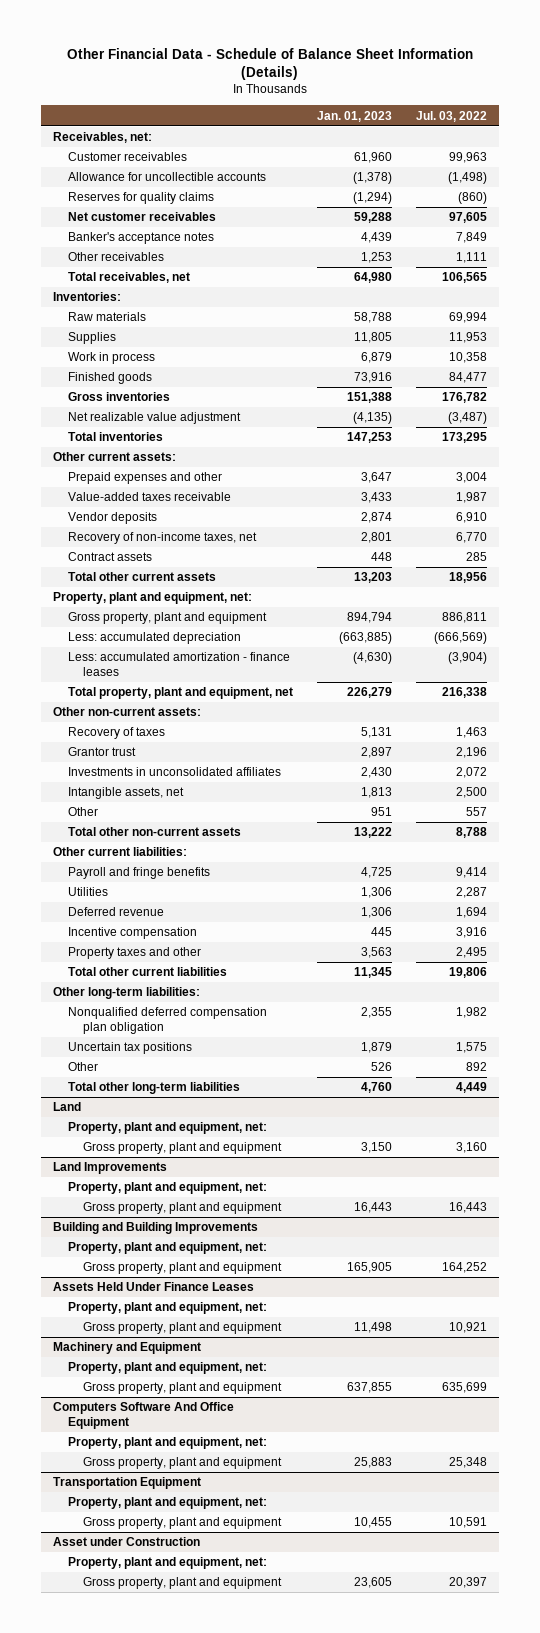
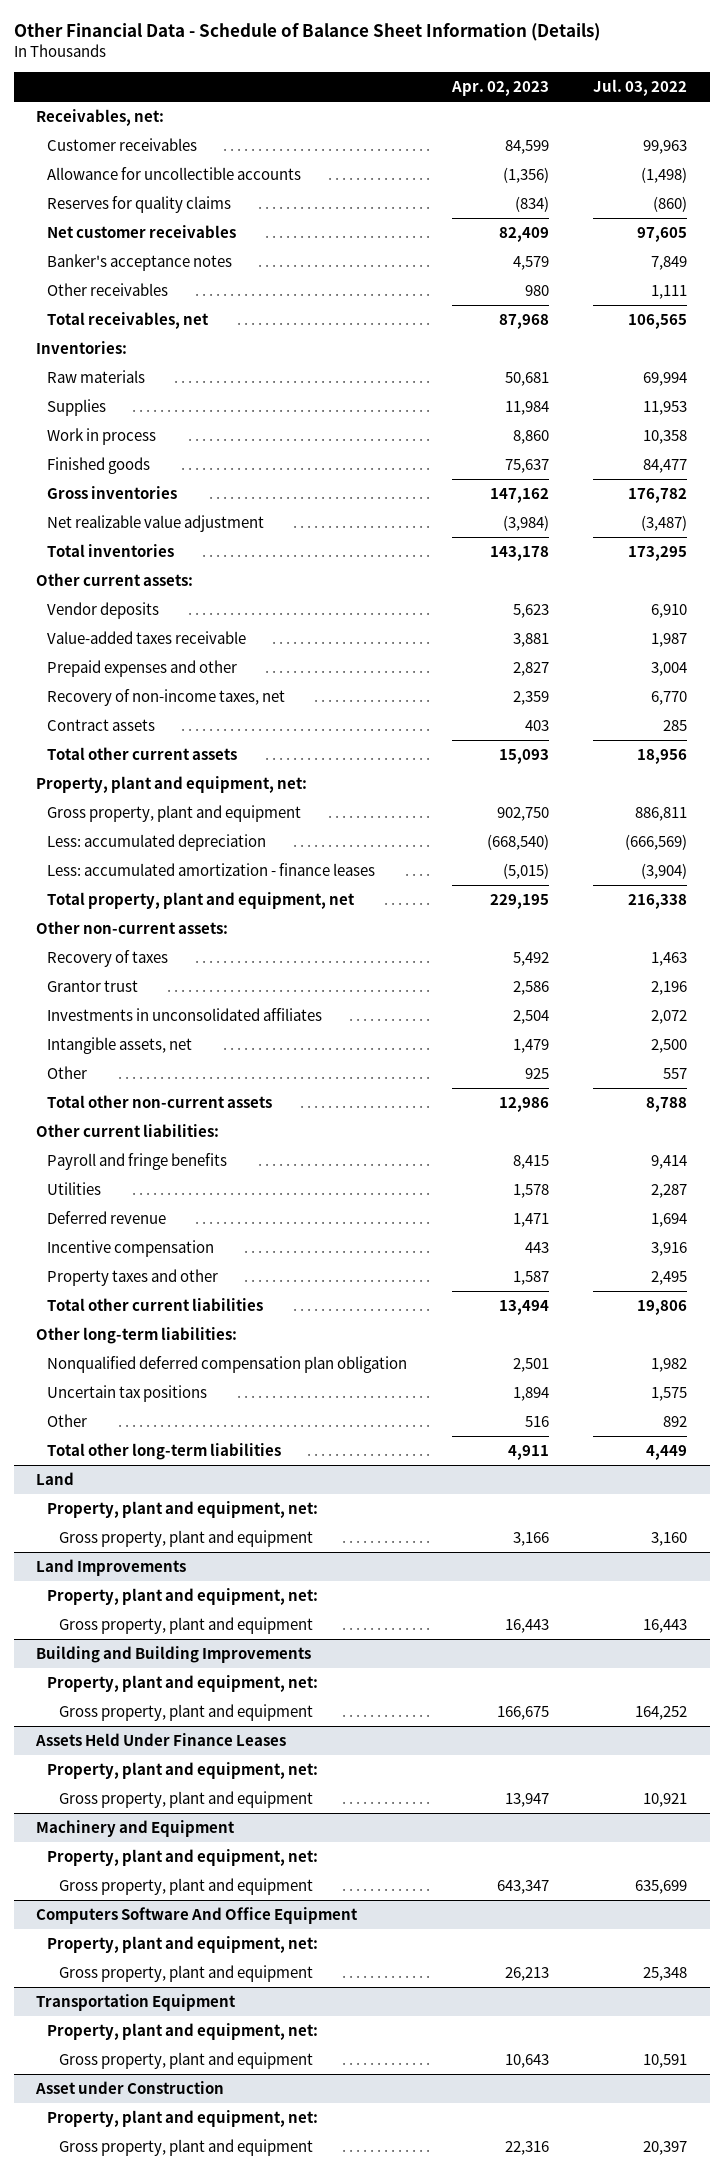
- | Jan. 01, 2023 | Jul. 03, 2022
+ | Apr. 02, 2023 | Jul. 03, 2022
moved down: Value-added taxes receivable | 3,881 | 1,987
moved down: Prepaid expenses and other | 2,827 | 3,004

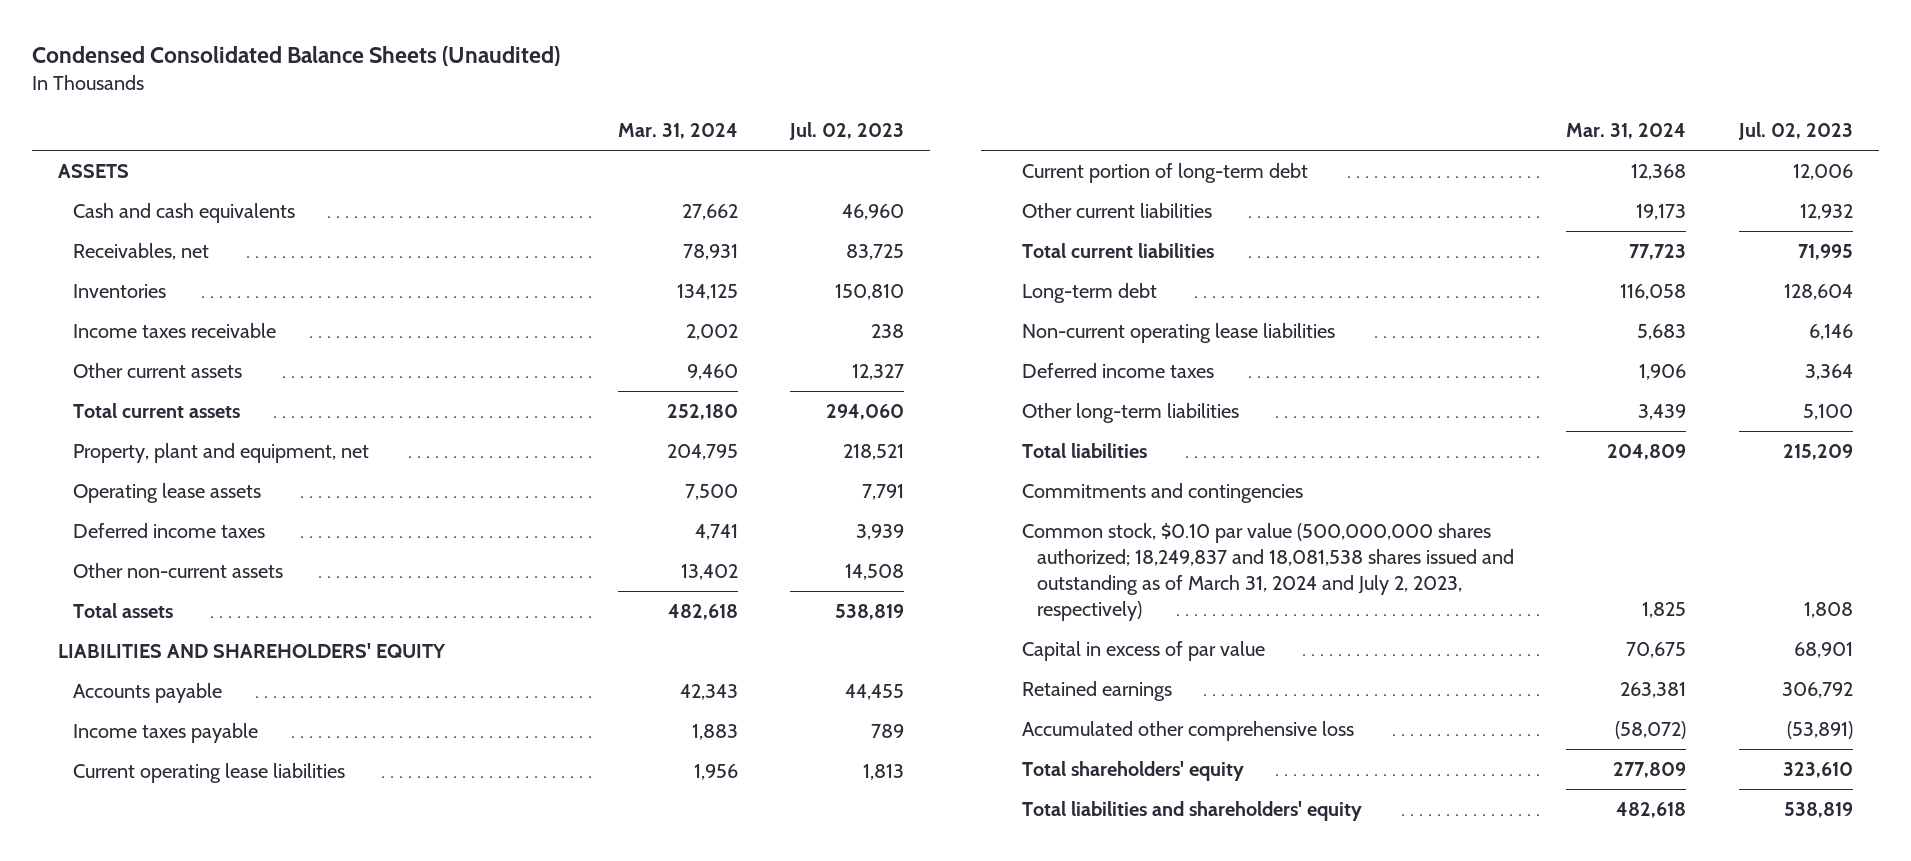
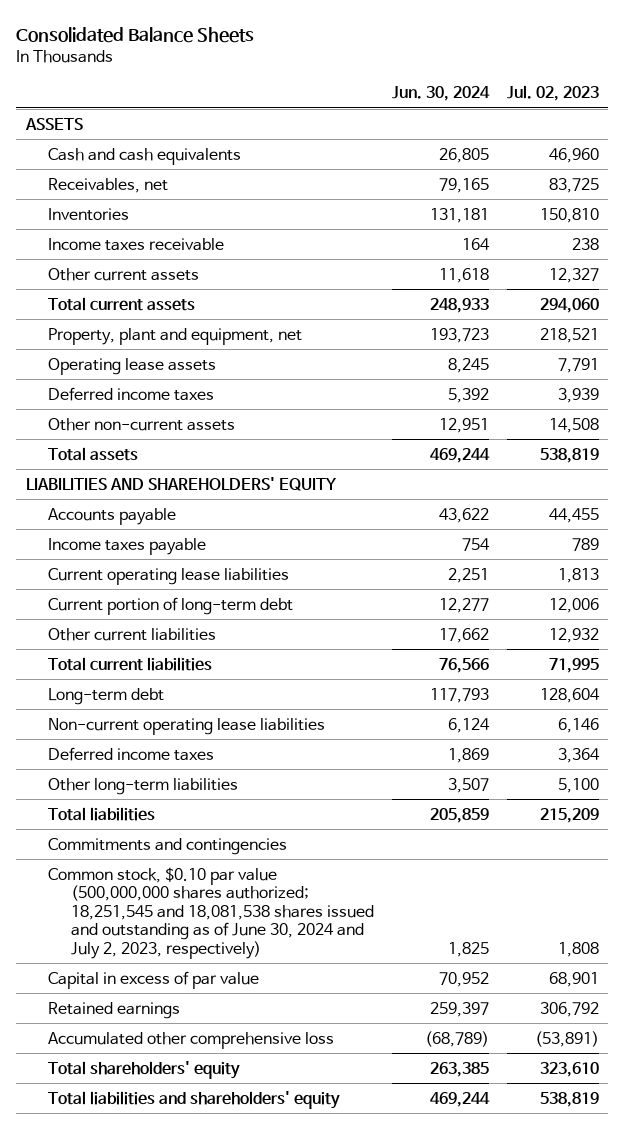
- Condensed Consolidated Balance Sheets (Unaudited)
+ Consolidated Balance Sheets
- | Mar. 31, 2024 | Jul. 02, 2023
+ | Jun. 30, 2024 | Jul. 02, 2023
- Common stock, $0.10 par value (500,000,000 shares authorized; 18,249,837 and 18,081,538 shares issued and outstanding as of March 31, 2024 and July 2, 2023, respectively) | 1,825 | 1,808
+ Common stock, $0.10 par value (500,000,000 shares authorized; 18,251,545 and 18,081,538 shares issued and outstanding as of June 30, 2024 and July 2, 2023, respectively) | 1,825 | 1,808

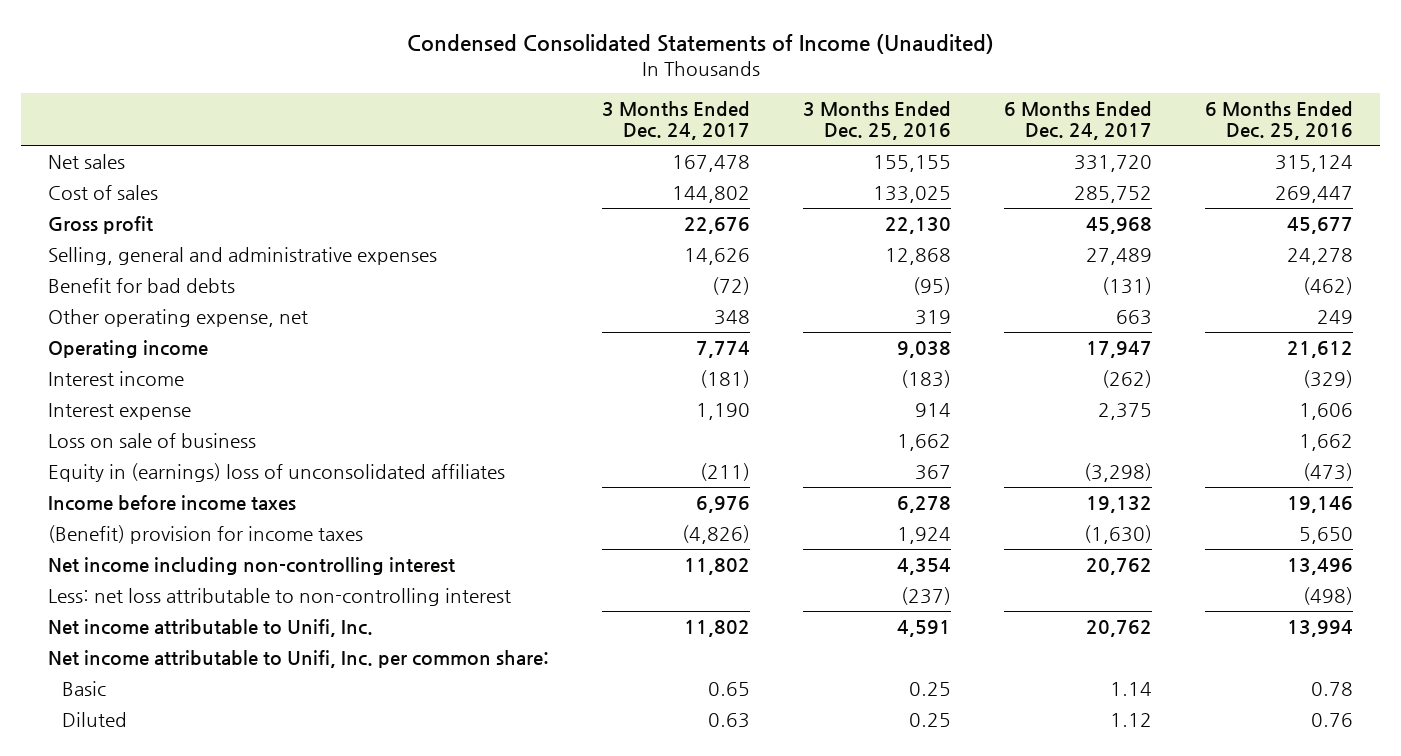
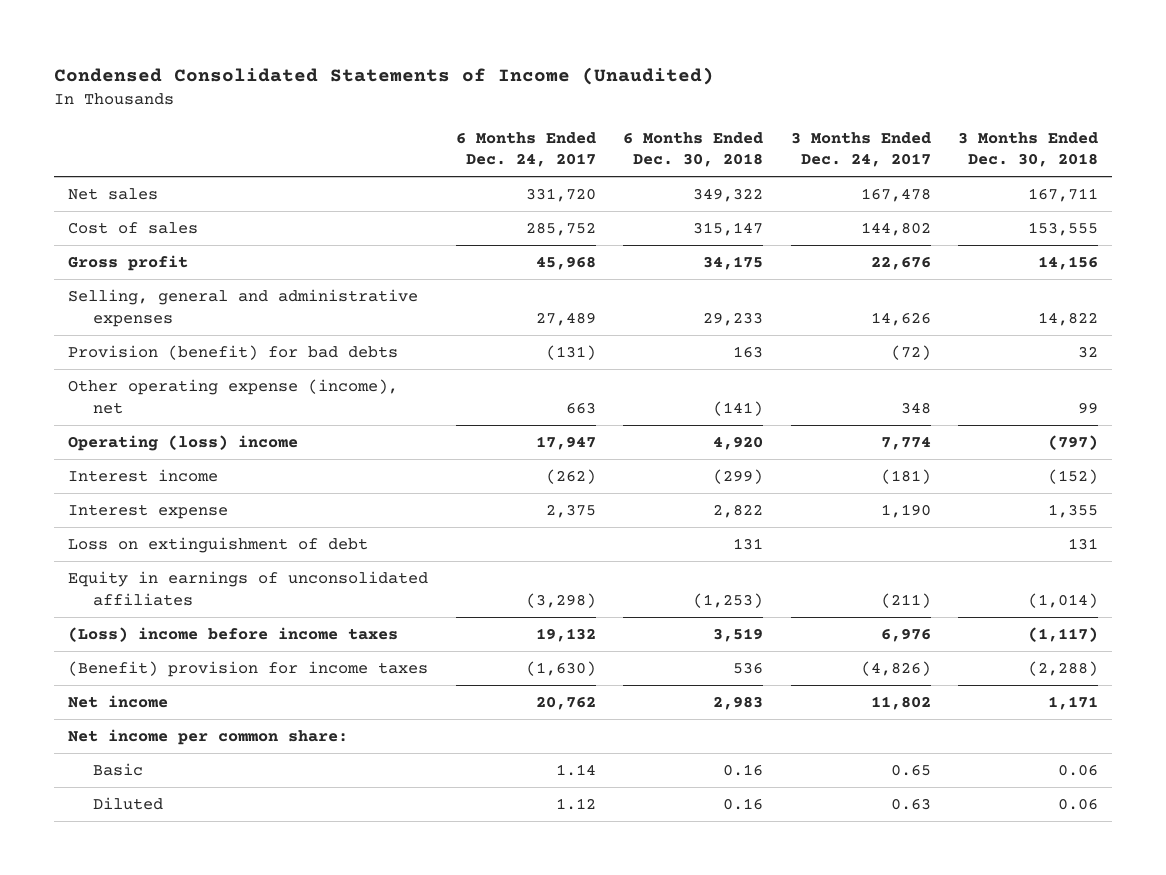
- | 3 Months Ended Dec. 24, 2017 | 3 Months Ended Dec. 25, 2016 | 6 Months Ended Dec. 24, 2017 | 6 Months Ended Dec. 25, 2016
+ | 6 Months Ended Dec. 24, 2017 | 6 Months Ended Dec. 30, 2018 | 3 Months Ended Dec. 24, 2017 | 3 Months Ended Dec. 30, 2018
- Benefit for bad debts | (72) | (95) | (131) | (462)
- Other operating expense, net | 348 | 319 | 663 | 249
- Operating income | 7,774 | 9,038 | 17,947 | 21,612
+ Provision (benefit) for bad debts | (131) | 163 | (72) | 32
+ Other operating expense (income), net | 663 | (141) | 348 | 99
+ Operating (loss) income | 17,947 | 4,920 | 7,774 | (797)
- Loss on sale of business | | 1,662 | | 1,662
- Equity in (earnings) loss of unconsolidated affiliates | (211) | 367 | (3,298) | (473)
- Income before income taxes | 6,976 | 6,278 | 19,132 | 19,146
+ Loss on extinguishment of debt | | 131 | | 131
+ Equity in earnings of unconsolidated affiliates | (3,298) | (1,253) | (211) | (1,014)
+ (Loss) income before income taxes | 19,132 | 3,519 | 6,976 | (1,117)
- Net income including non-controlling interest | 11,802 | 4,354 | 20,762 | 13,496
- Less: net loss attributable to non-controlling interest | | (237) | | (498)
- Net income attributable to Unifi, Inc. | 11,802 | 4,591 | 20,762 | 13,994
- Net income attributable to Unifi, Inc. per common share:
+ Net income | 20,762 | 2,983 | 11,802 | 1,171
+ Net income per common share:

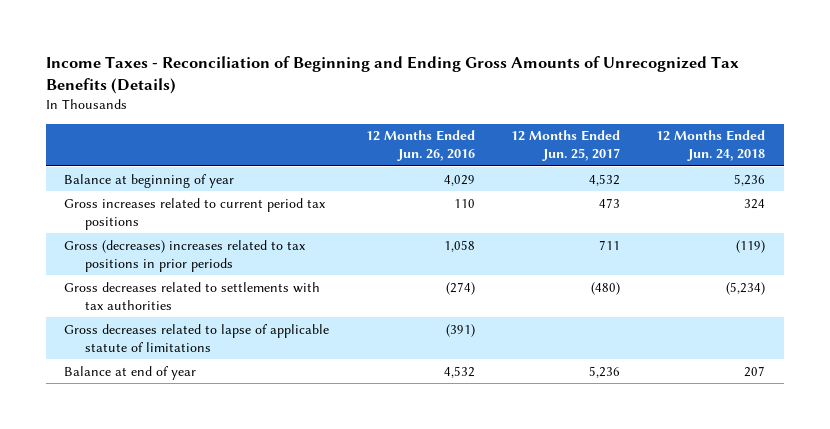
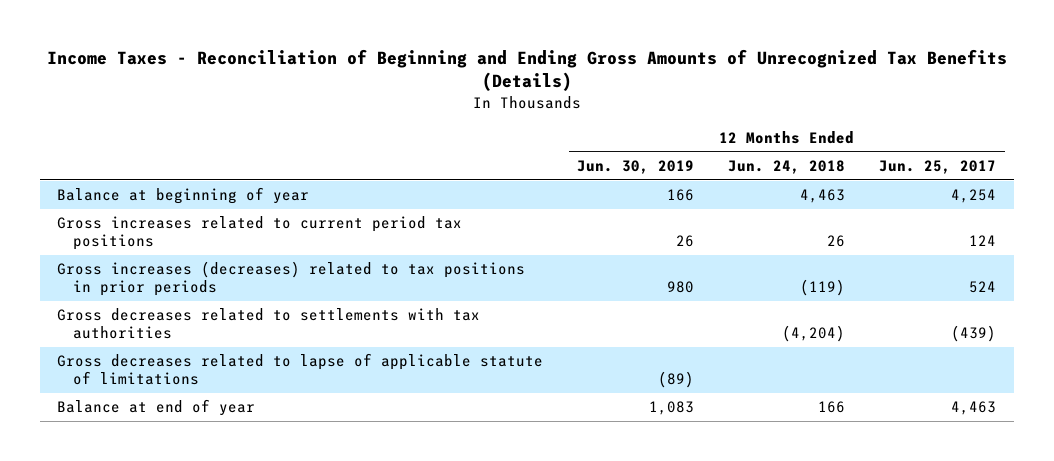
- | 12 Months Ended Jun. 26, 2016 | 12 Months Ended Jun. 25, 2017 | 12 Months Ended Jun. 24, 2018
+ | 12 Months Ended Jun. 30, 2019 | 12 Months Ended Jun. 24, 2018 | 12 Months Ended Jun. 25, 2017
- Balance at beginning of year | 4,029 | 4,532 | 5,236
- Gross increases related to current period tax positions | 110 | 473 | 324
- Gross (decreases) increases related to tax positions in prior periods | 1,058 | 711 | (119)
- Gross decreases related to settlements with tax authorities | (274) | (480) | (5,234)
+ Balance at beginning of year | 166 | 4,463 | 4,254
+ Gross increases related to current period tax positions | 26 | 26 | 124
+ Gross increases (decreases) related to tax positions in prior periods | 980 | (119) | 524
+ Gross decreases related to settlements with tax authorities | | (4,204) | (439)
- Balance at end of year | 4,532 | 5,236 | 207
+ Balance at end of year | 1,083 | 166 | 4,463

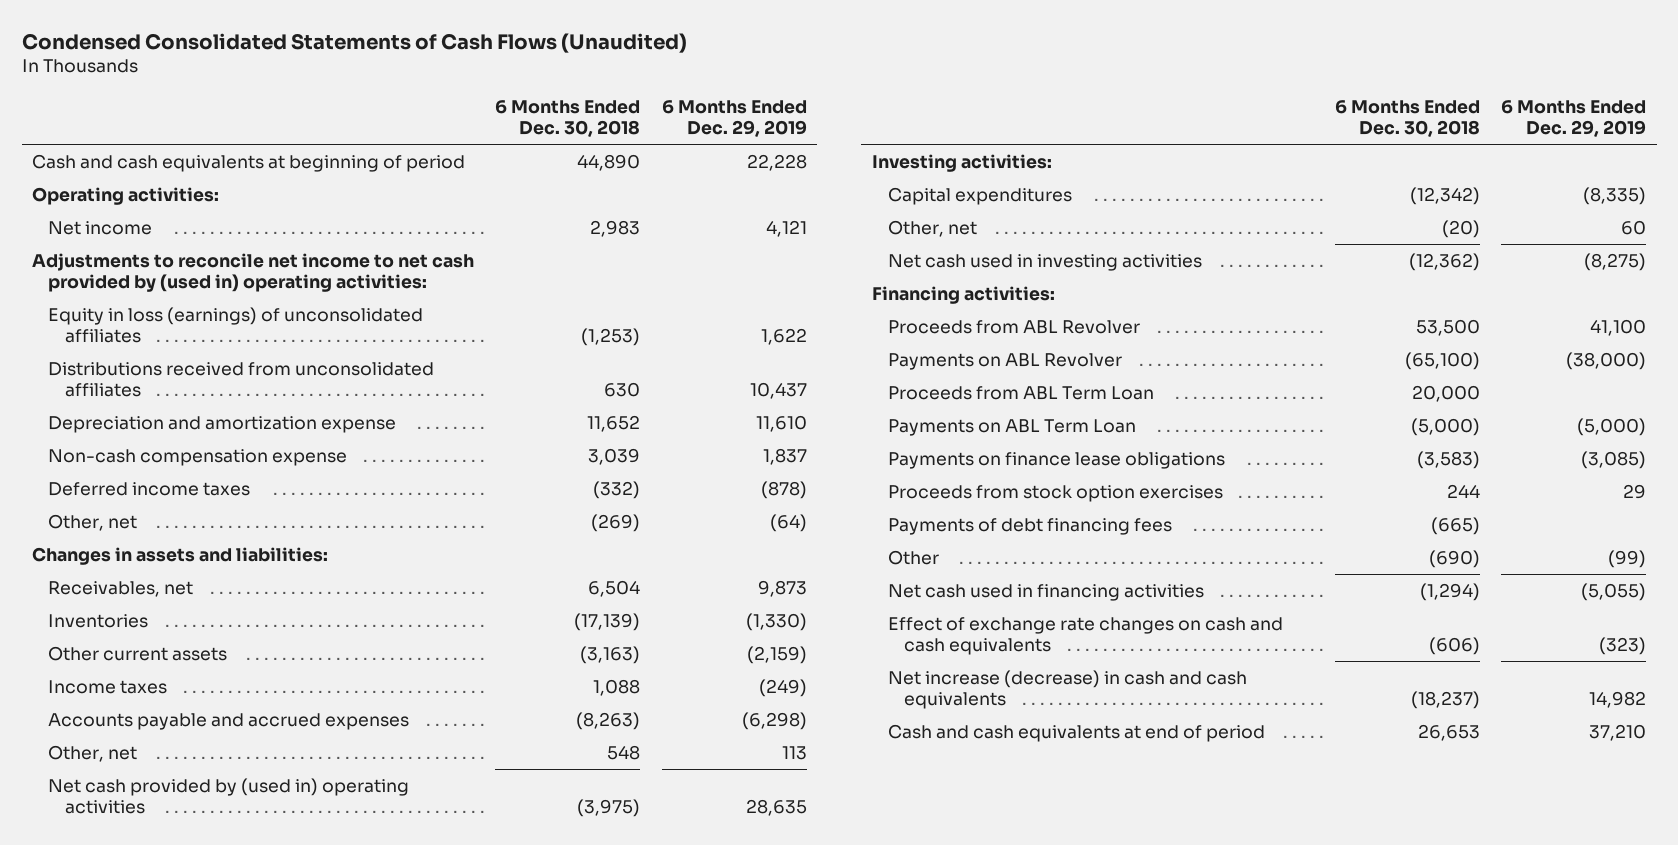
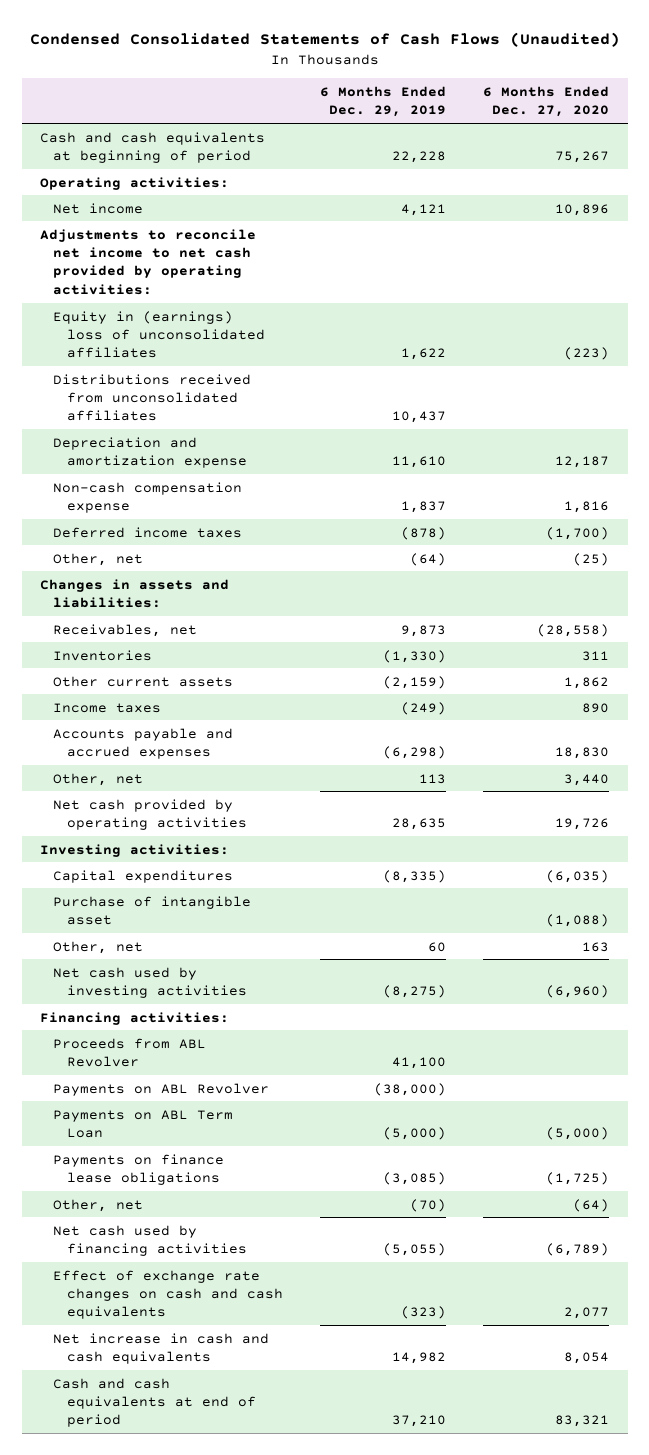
- | 6 Months Ended Dec. 30, 2018 | 6 Months Ended Dec. 29, 2019
+ | 6 Months Ended Dec. 29, 2019 | 6 Months Ended Dec. 27, 2020
- Adjustments to reconcile net income to net cash provided by (used in) operating activities:
- Equity in loss (earnings) of unconsolidated affiliates | (1,253) | 1,622
+ Adjustments to reconcile net income to net cash provided by operating activities:
+ Equity in (earnings) loss of unconsolidated affiliates | 1,622 | (223)
- Net cash provided by (used in) operating activities | (3,975) | 28,635
+ Net cash provided by operating activities | 28,635 | 19,726
+ Purchase of intangible asset | | (1,088)
- Net cash used in investing activities | (12,362) | (8,275)
+ Net cash used by investing activities | (8,275) | (6,960)
- Proceeds from ABL Term Loan | 20,000 |
- Proceeds from stock option exercises | 244 | 29
- Payments of debt financing fees | (665) |
- Other | (690) | (99)
- Net cash used in financing activities | (1,294) | (5,055)
+ Other, net | (70) | (64)
+ Net cash used by financing activities | (5,055) | (6,789)
- Net increase (decrease) in cash and cash equivalents | (18,237) | 14,982
+ Net increase in cash and cash equivalents | 14,982 | 8,054

